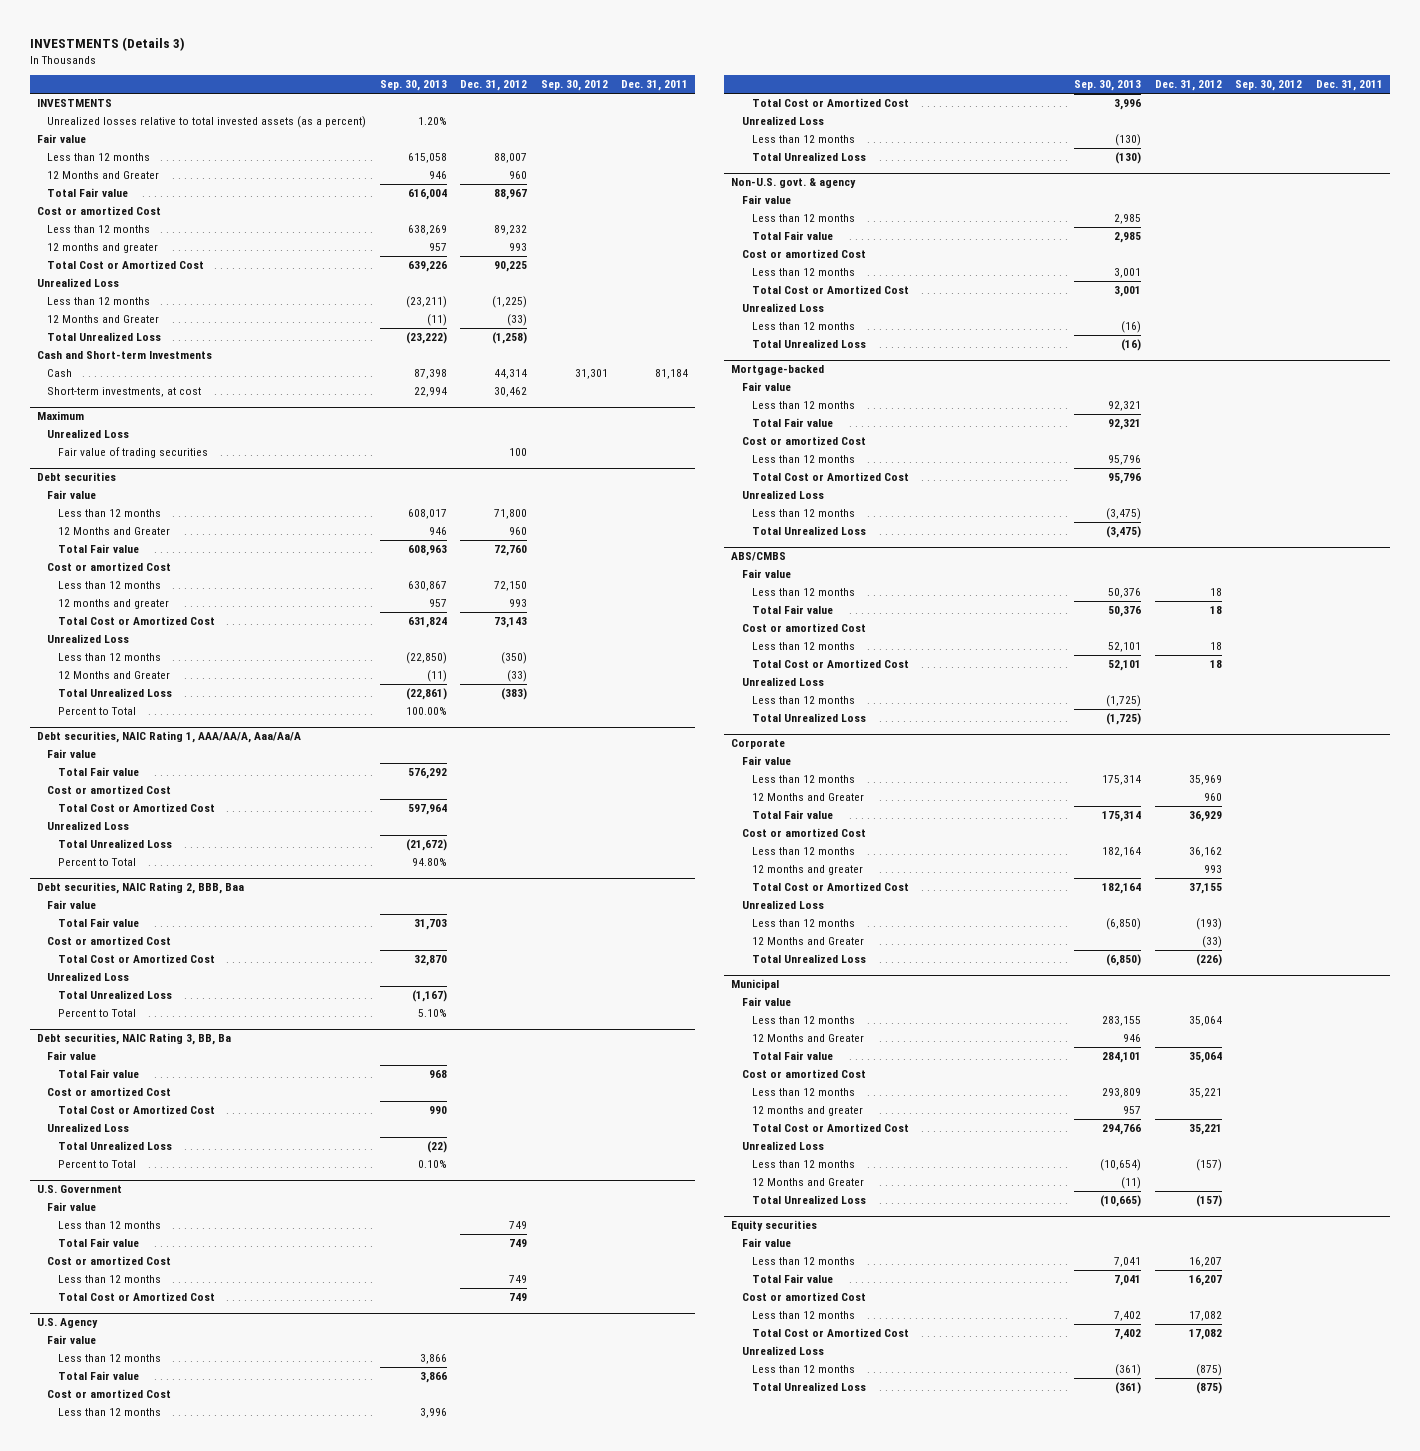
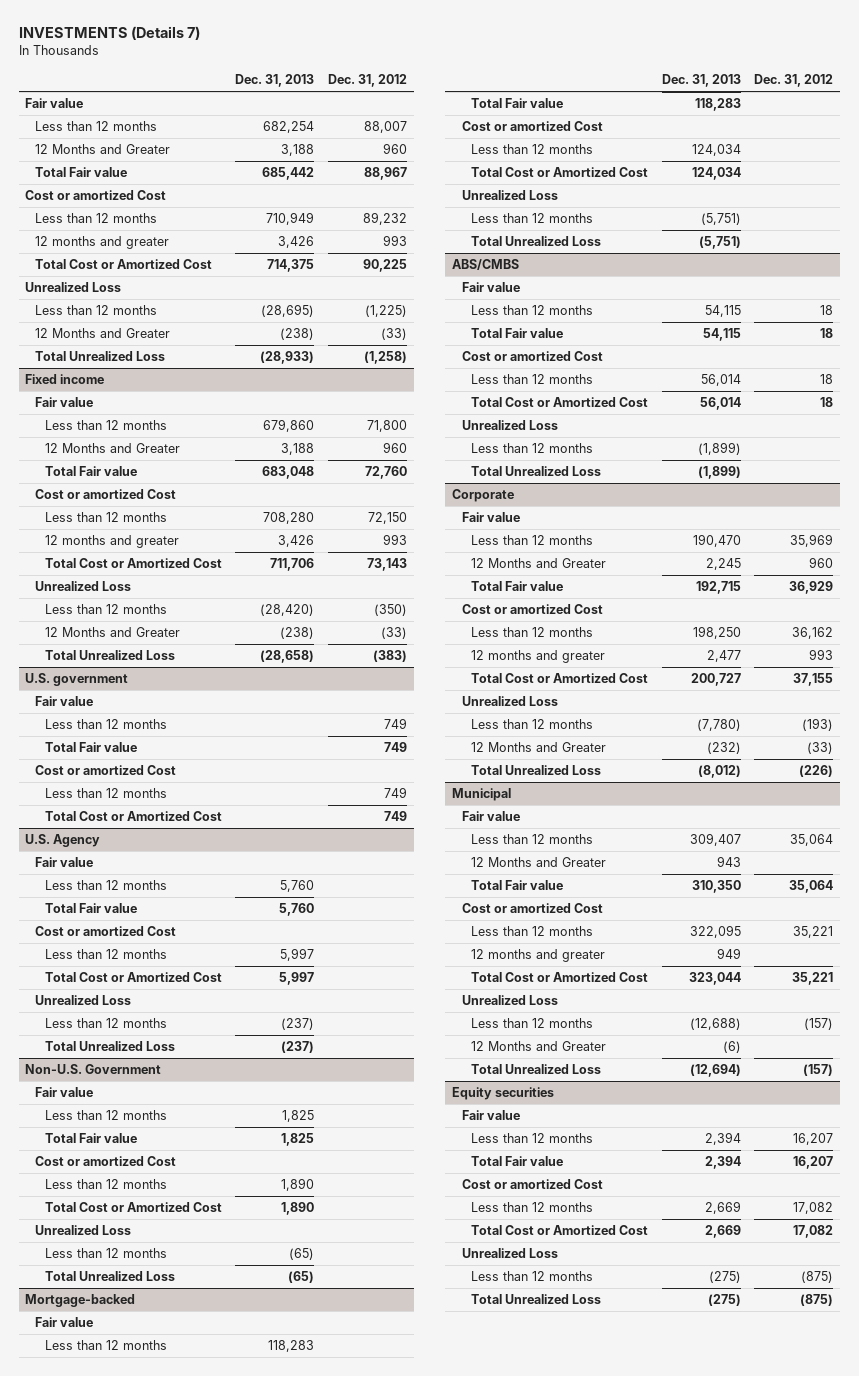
- INVESTMENTS (Details 3)
+ INVESTMENTS (Details 7)
- | Sep. 30, 2013 | Dec. 31, 2012 | Sep. 30, 2012 | Dec. 31, 2011
+ | Dec. 31, 2013 | Dec. 31, 2012
- INVESTMENTS
- Unrealized losses relative to total invested assets (as a percent) | 1.20% | | |
- Cash and Short-term Investments
- Cash | 87,398 | 44,314 | 31,301 | 81,184
- Short-term investments, at cost | 22,994 | 30,462 | |
- Maximum
- Unrealized Loss
- Fair value of trading securities | | 100 | |
- Debt securities
+ Fixed income
- Percent to Total | 100.00% | | |
- Debt securities, NAIC Rating 1, AAA/AA/A, Aaa/Aa/A
- Fair value
- Total Fair value | 576,292 | | |
- Cost or amortized Cost
- Total Cost or Amortized Cost | 597,964 | | |
- Unrealized Loss
- Total Unrealized Loss | (21,672) | | |
- Percent to Total | 94.80% | | |
- Debt securities, NAIC Rating 2, BBB, Baa
- Fair value
- Total Fair value | 31,703 | | |
- Cost or amortized Cost
- Total Cost or Amortized Cost | 32,870 | | |
- Unrealized Loss
- Total Unrealized Loss | (1,167) | | |
- Percent to Total | 5.10% | | |
- Debt securities, NAIC Rating 3, BB, Ba
- Fair value
- Total Fair value | 968 | | |
- Cost or amortized Cost
- Total Cost or Amortized Cost | 990 | | |
- Unrealized Loss
- Total Unrealized Loss | (22) | | |
- Percent to Total | 0.10% | | |
- U.S. Government
+ U.S. government
- Non-U.S. govt. & agency
+ Non-U.S. Government

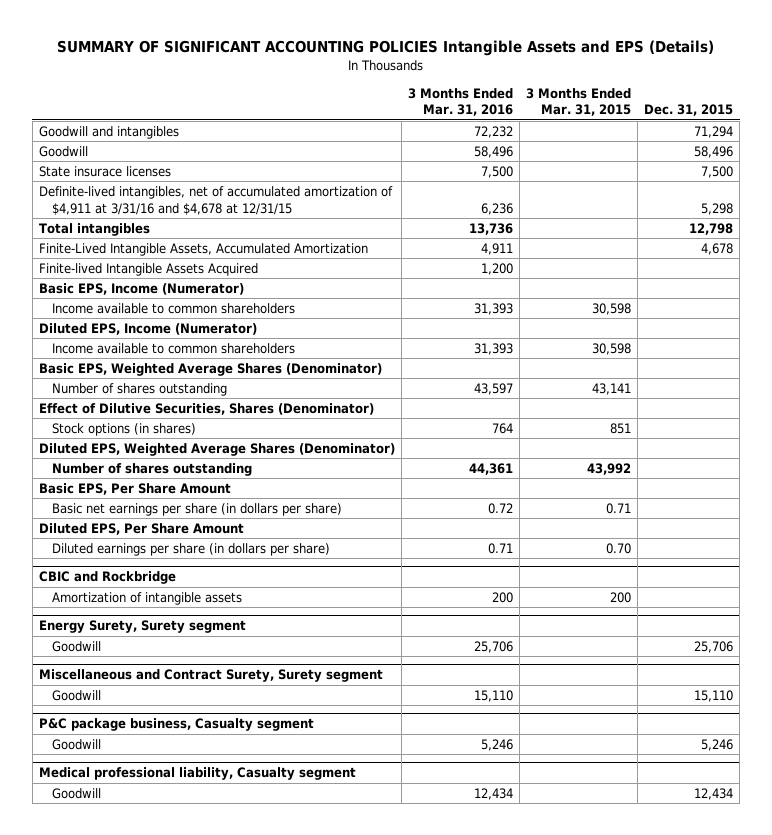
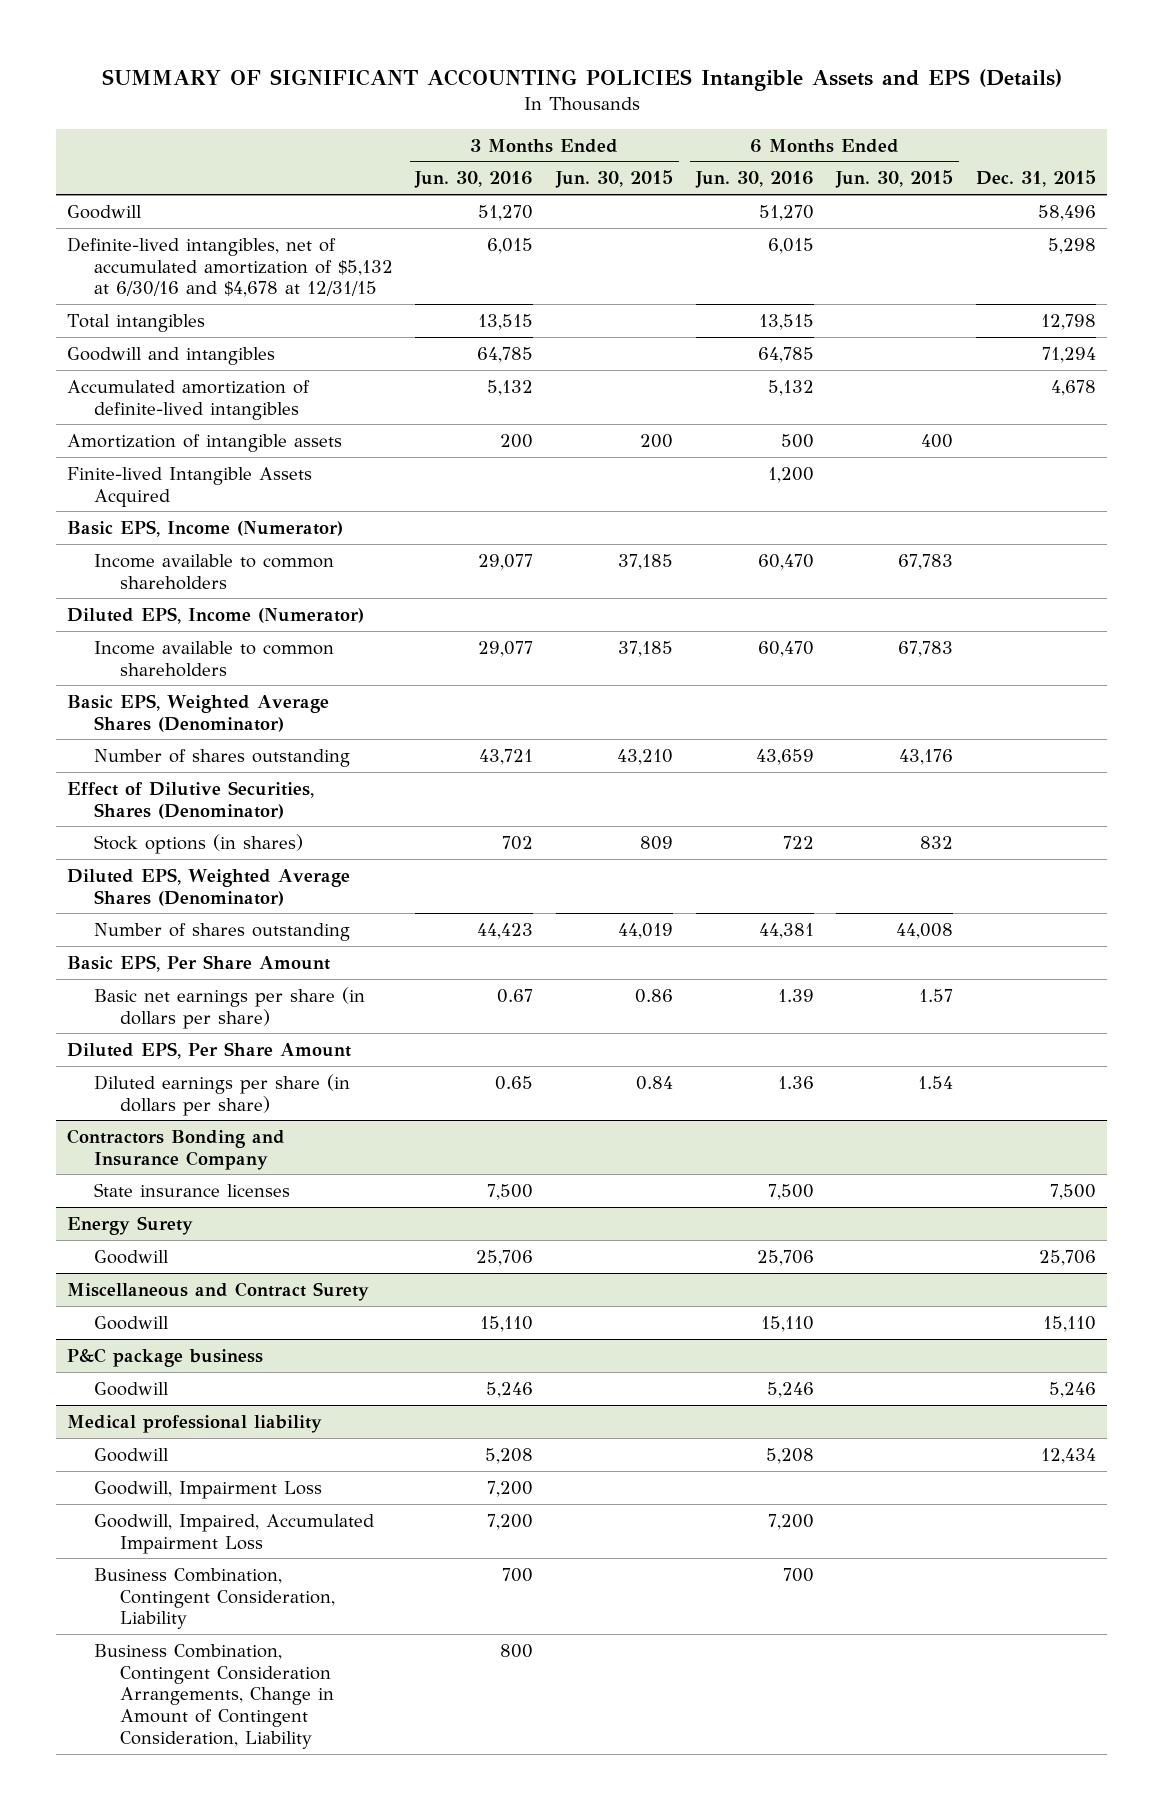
- | 3 Months Ended Mar. 31, 2016 | 3 Months Ended Mar. 31, 2015 | Dec. 31, 2015
+ | 3 Months Ended Jun. 30, 2016 | 3 Months Ended Jun. 30, 2015 | 6 Months Ended Jun. 30, 2016 | 6 Months Ended Jun. 30, 2015 | Dec. 31, 2015
- State insurace licenses | 7,500 | | 7,500
- Definite-lived intangibles, net of accumulated amortization of $4,911 at 3/31/16 and $4,678 at 12/31/15 | 6,236 | | 5,298
+ Definite-lived intangibles, net of accumulated amortization of $5,132 at 6/30/16 and $4,678 at 12/31/15 | 6,015 | | 6,015 | | 5,298
- Finite-Lived Intangible Assets, Accumulated Amortization | 4,911 | | 4,678
moved down: Goodwill and intangibles | 64,785 | | 64,785 | | 71,294
+ Accumulated amortization of definite-lived intangibles | 5,132 | | 5,132 | | 4,678
+ Amortization of intangible assets | 200 | 200 | 500 | 400 |
- CBIC and Rockbridge
- Amortization of intangible assets | 200 | 200 |
- Energy Surety, Surety segment
+ Contractors Bonding and Insurance Company
+ State insurance licenses | 7,500 | | 7,500 | | 7,500
+ Energy Surety
- Miscellaneous and Contract Surety, Surety segment
+ Miscellaneous and Contract Surety
- P&C package business, Casualty segment
+ P&C package business
- Medical professional liability, Casualty segment
+ Medical professional liability
+ Goodwill, Impairment Loss | 7,200 | | | |
+ Goodwill, Impaired, Accumulated Impairment Loss | 7,200 | | 7,200 | |
+ Business Combination, Contingent Consideration, Liability | 700 | | 700 | |
+ Business Combination, Contingent Consideration Arrangements, Change in Amount of Contingent Consideration, Liability | 800 | | | |

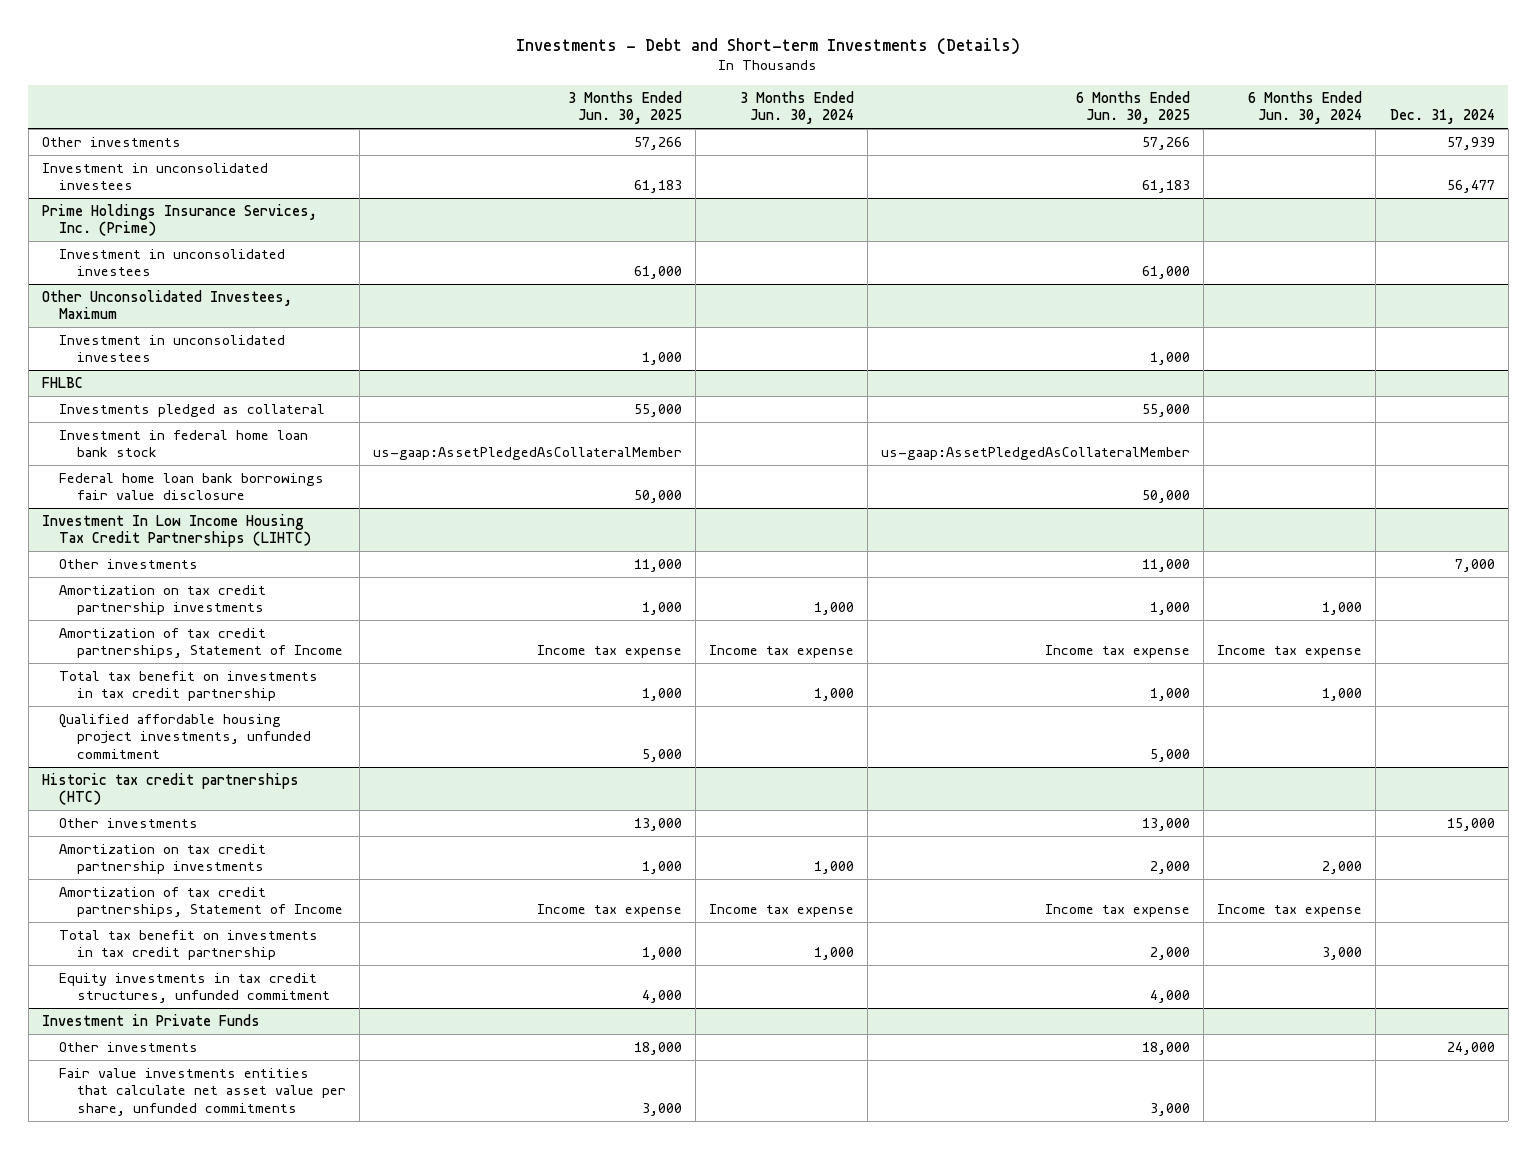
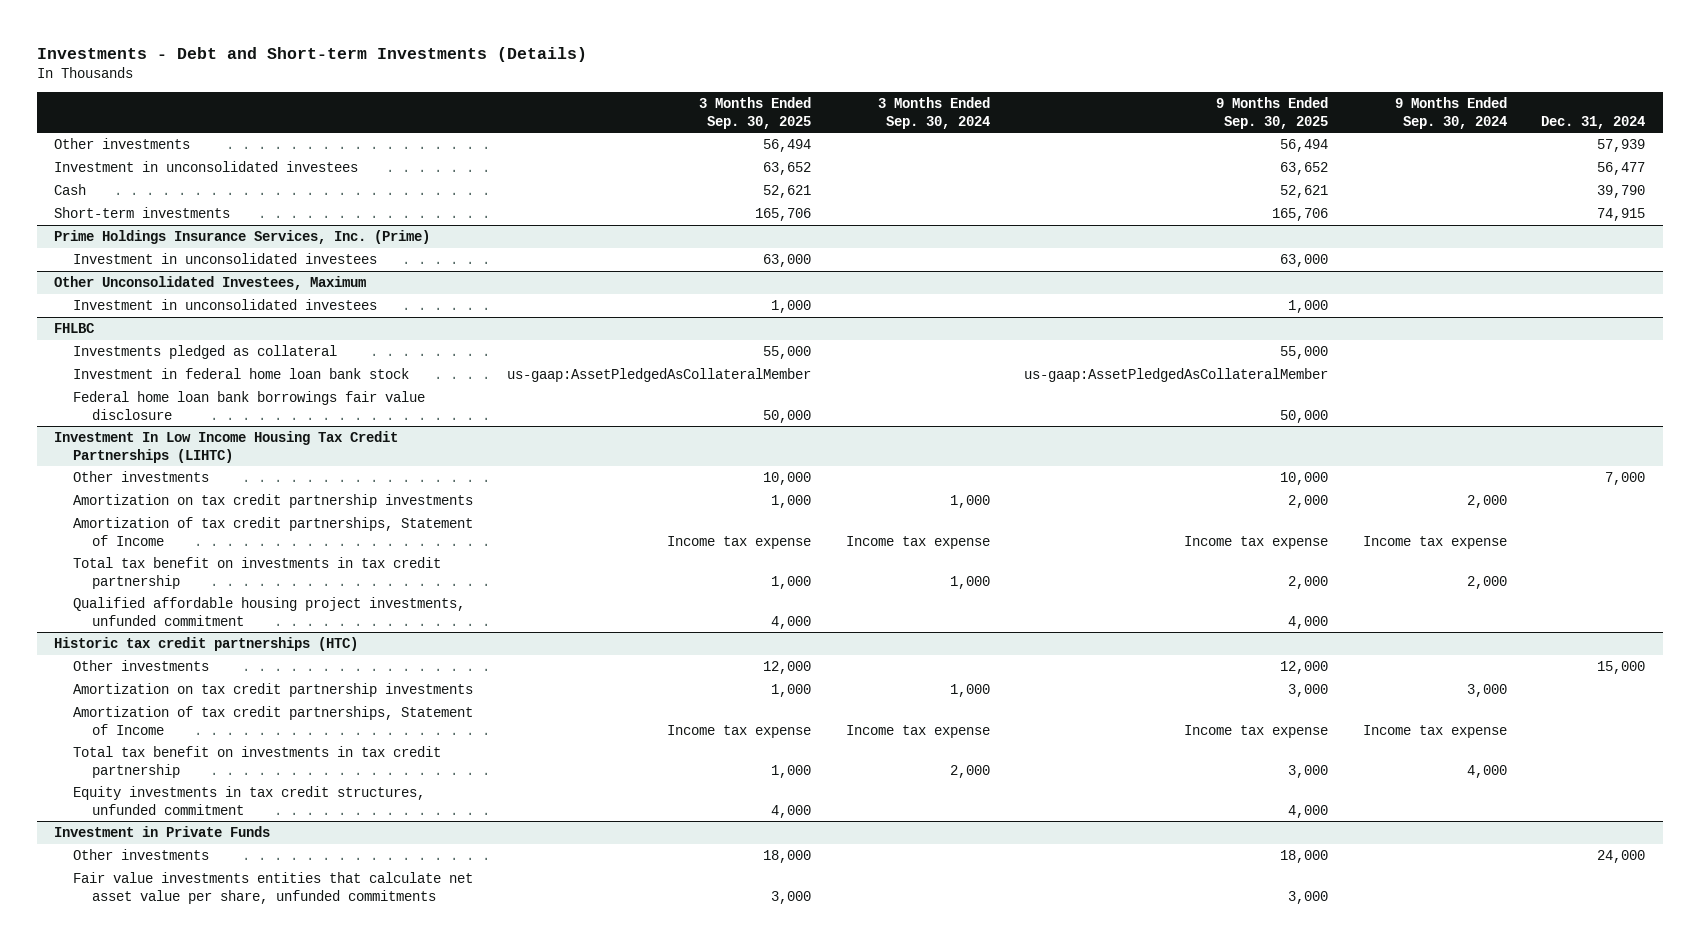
- | 3 Months Ended Jun. 30, 2025 | 3 Months Ended Jun. 30, 2024 | 6 Months Ended Jun. 30, 2025 | 6 Months Ended Jun. 30, 2024 | Dec. 31, 2024
+ | 3 Months Ended Sep. 30, 2025 | 3 Months Ended Sep. 30, 2024 | 9 Months Ended Sep. 30, 2025 | 9 Months Ended Sep. 30, 2024 | Dec. 31, 2024
+ Cash | 52,621 | | 52,621 | | 39,790
+ Short-term investments | 165,706 | | 165,706 | | 74,915

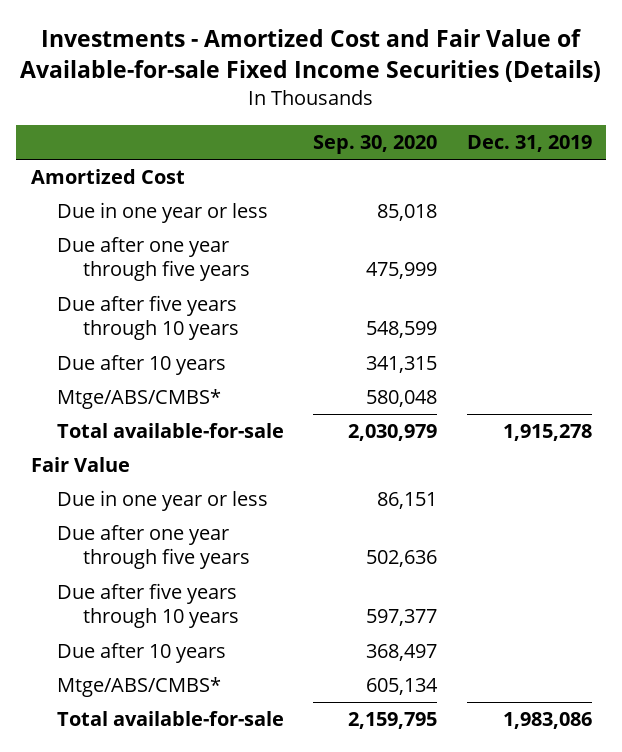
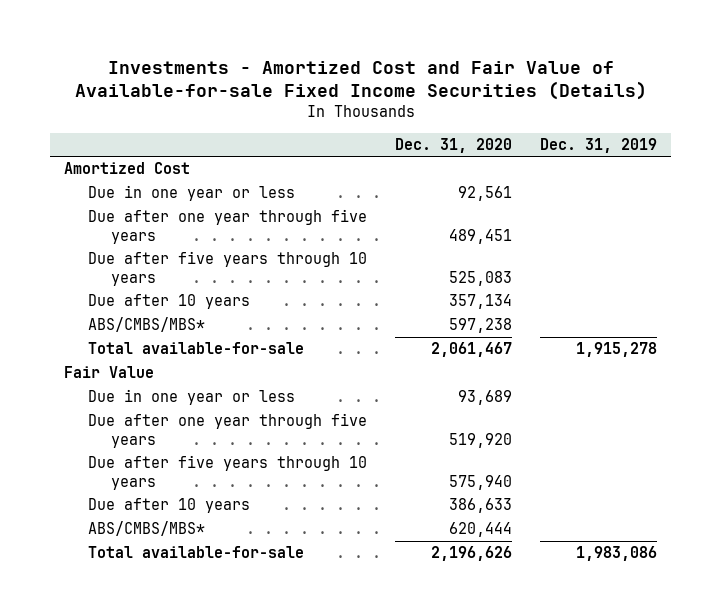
- | Sep. 30, 2020 | Dec. 31, 2019
+ | Dec. 31, 2020 | Dec. 31, 2019
- Mtge/ABS/CMBS* | 580,048 |
+ ABS/CMBS/MBS* | 597,238 |
- Mtge/ABS/CMBS* | 605,134 |
+ ABS/CMBS/MBS* | 620,444 |

